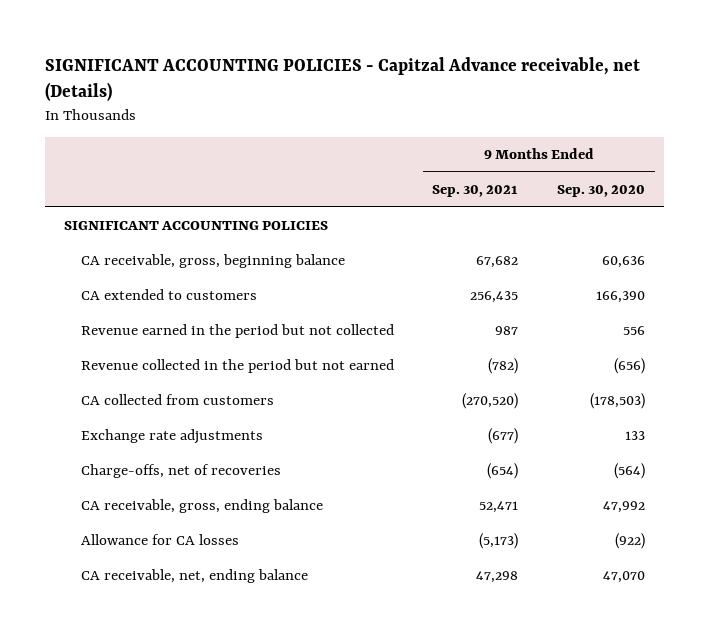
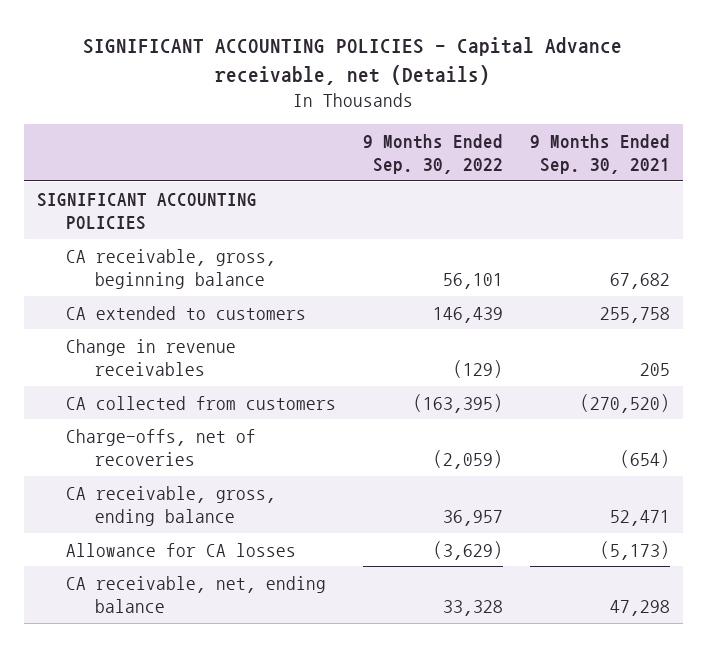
- SIGNIFICANT ACCOUNTING POLICIES - Capitzal Advance receivable, net (Details)
+ SIGNIFICANT ACCOUNTING POLICIES - Capital Advance receivable, net (Details)
- | 9 Months Ended Sep. 30, 2021 | 9 Months Ended Sep. 30, 2020
+ | 9 Months Ended Sep. 30, 2022 | 9 Months Ended Sep. 30, 2021
- CA extended to customers | 256,435 | 166,390
- Revenue earned in the period but not collected | 987 | 556
- Revenue collected in the period but not earned | (782) | (656)
+ CA extended to customers | 146,439 | 255,758
+ Change in revenue receivables | (129) | 205
- Exchange rate adjustments | (677) | 133

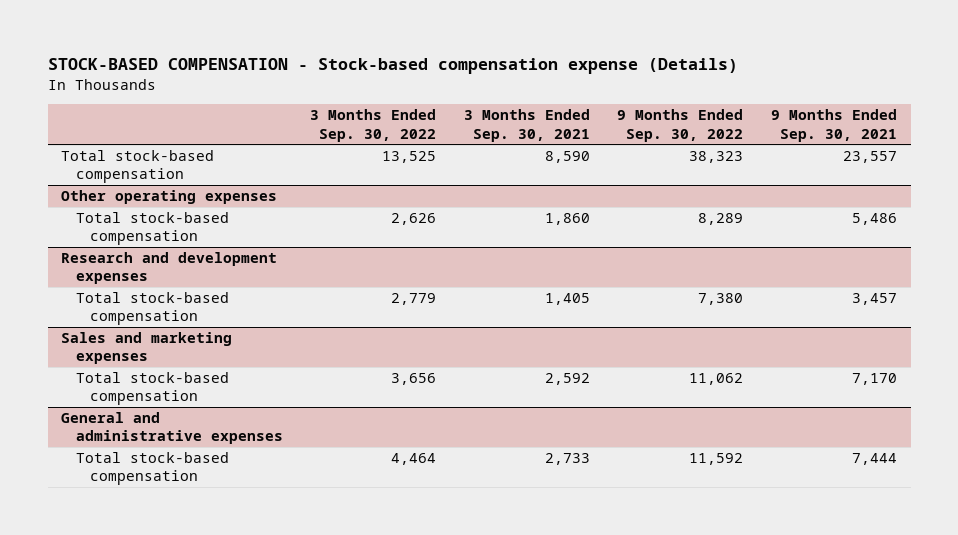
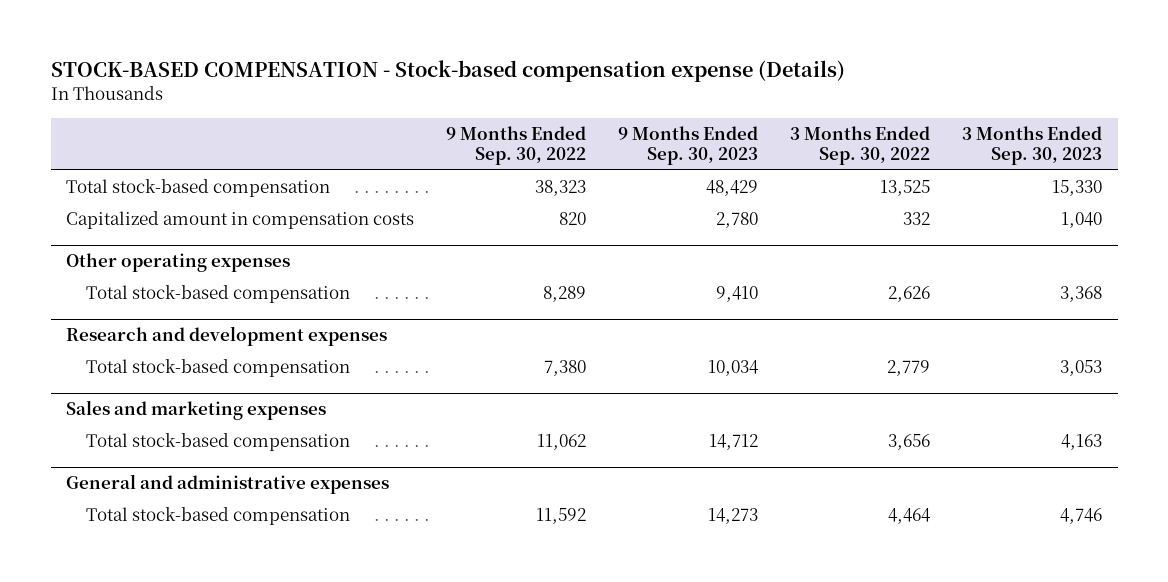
- | 3 Months Ended Sep. 30, 2022 | 3 Months Ended Sep. 30, 2021 | 9 Months Ended Sep. 30, 2022 | 9 Months Ended Sep. 30, 2021
+ | 9 Months Ended Sep. 30, 2022 | 9 Months Ended Sep. 30, 2023 | 3 Months Ended Sep. 30, 2022 | 3 Months Ended Sep. 30, 2023
+ Capitalized amount in compensation costs | 820 | 2,780 | 332 | 1,040

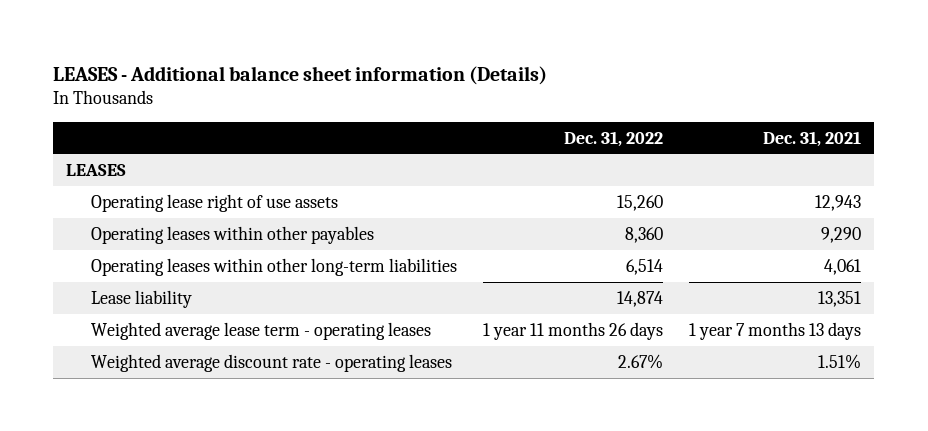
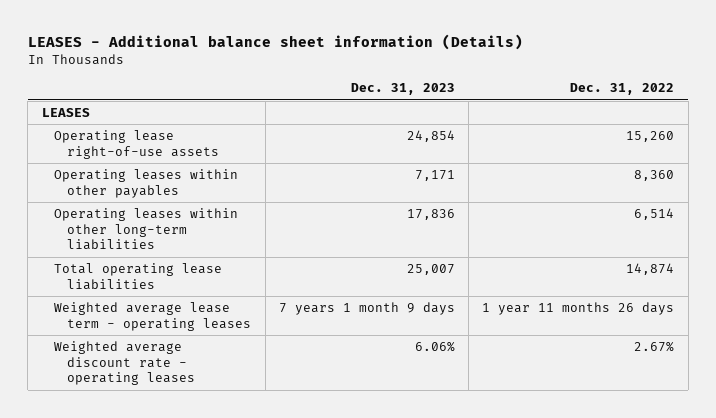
- | Dec. 31, 2022 | Dec. 31, 2021
+ | Dec. 31, 2023 | Dec. 31, 2022
- Operating lease right of use assets | 15,260 | 12,943
+ Operating lease right-of-use assets | 24,854 | 15,260
- Lease liability | 14,874 | 13,351
+ Total operating lease liabilities | 25,007 | 14,874

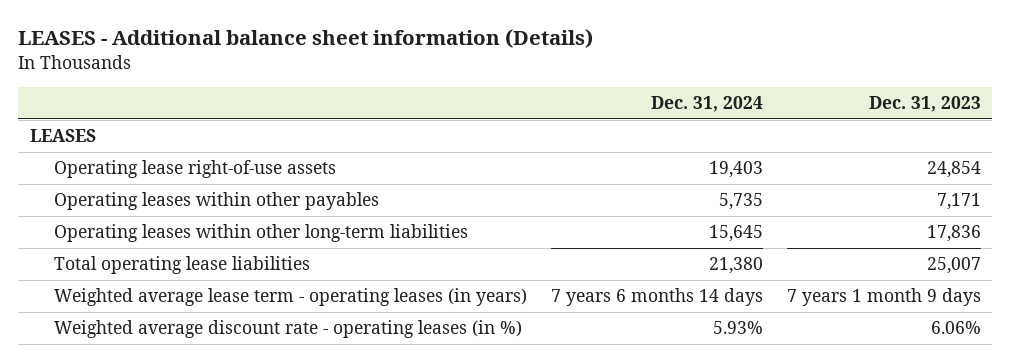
- | Dec. 31, 2023 | Dec. 31, 2022
+ | Dec. 31, 2024 | Dec. 31, 2023
- Weighted average lease term - operating leases | 7 years 1 month 9 days | 1 year 11 months 26 days
- Weighted average discount rate - operating leases | 6.06% | 2.67%
+ Weighted average lease term - operating leases (in years) | 7 years 6 months 14 days | 7 years 1 month 9 days
+ Weighted average discount rate - operating leases (in %) | 5.93% | 6.06%

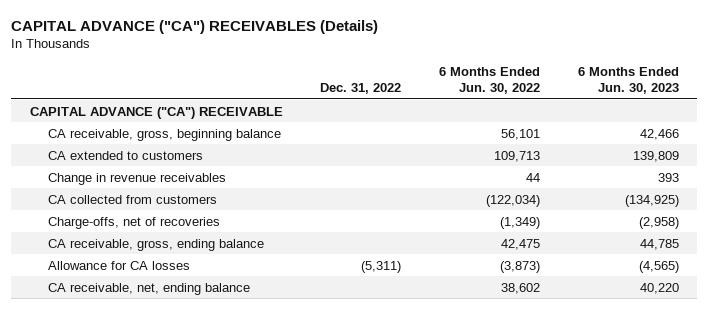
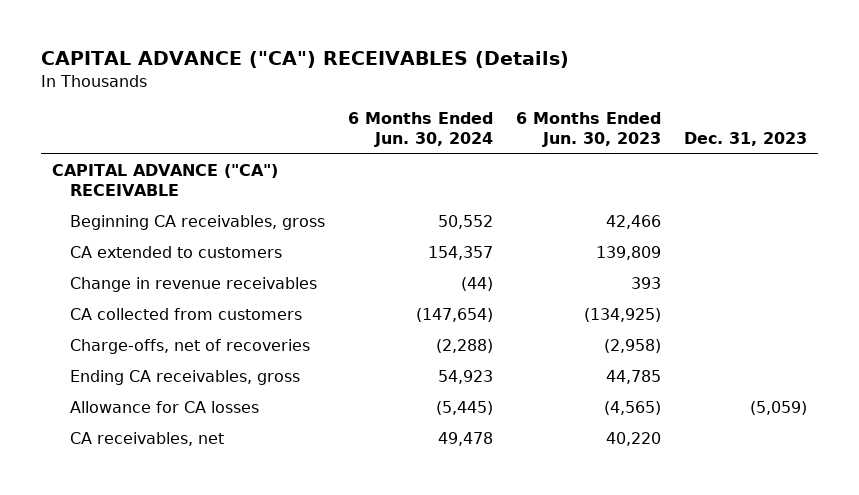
- | Dec. 31, 2022 | 6 Months Ended Jun. 30, 2022 | 6 Months Ended Jun. 30, 2023
+ | 6 Months Ended Jun. 30, 2024 | 6 Months Ended Jun. 30, 2023 | Dec. 31, 2023
- CA receivable, gross, beginning balance | | 56,101 | 42,466
+ Beginning CA receivables, gross | 50,552 | 42,466 |
- CA receivable, gross, ending balance | | 42,475 | 44,785
+ Ending CA receivables, gross | 54,923 | 44,785 |
- CA receivable, net, ending balance | | 38,602 | 40,220
+ CA receivables, net | 49,478 | 40,220 |

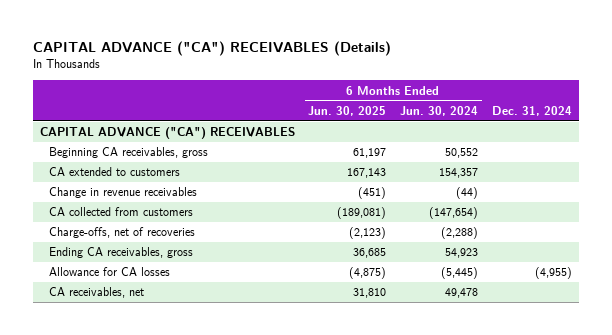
- | 6 Months Ended Jun. 30, 2024 | 6 Months Ended Jun. 30, 2023 | Dec. 31, 2023
+ | 6 Months Ended Jun. 30, 2025 | 6 Months Ended Jun. 30, 2024 | Dec. 31, 2024
- CAPITAL ADVANCE ("CA") RECEIVABLE
+ CAPITAL ADVANCE ("CA") RECEIVABLES

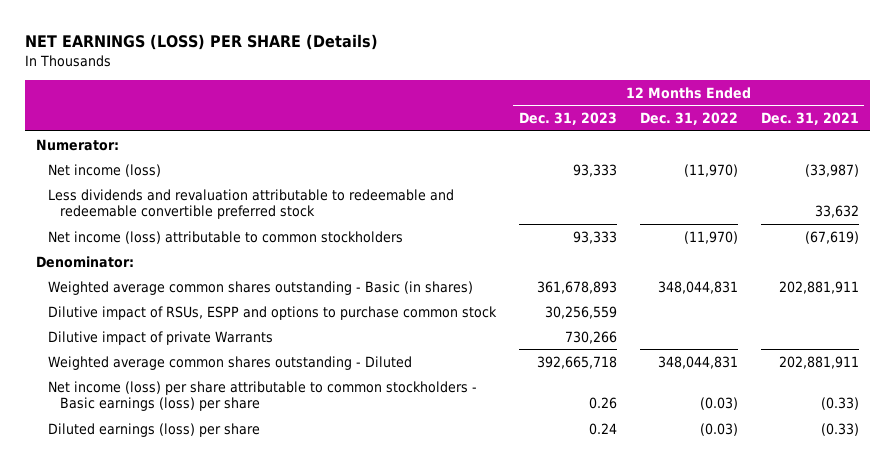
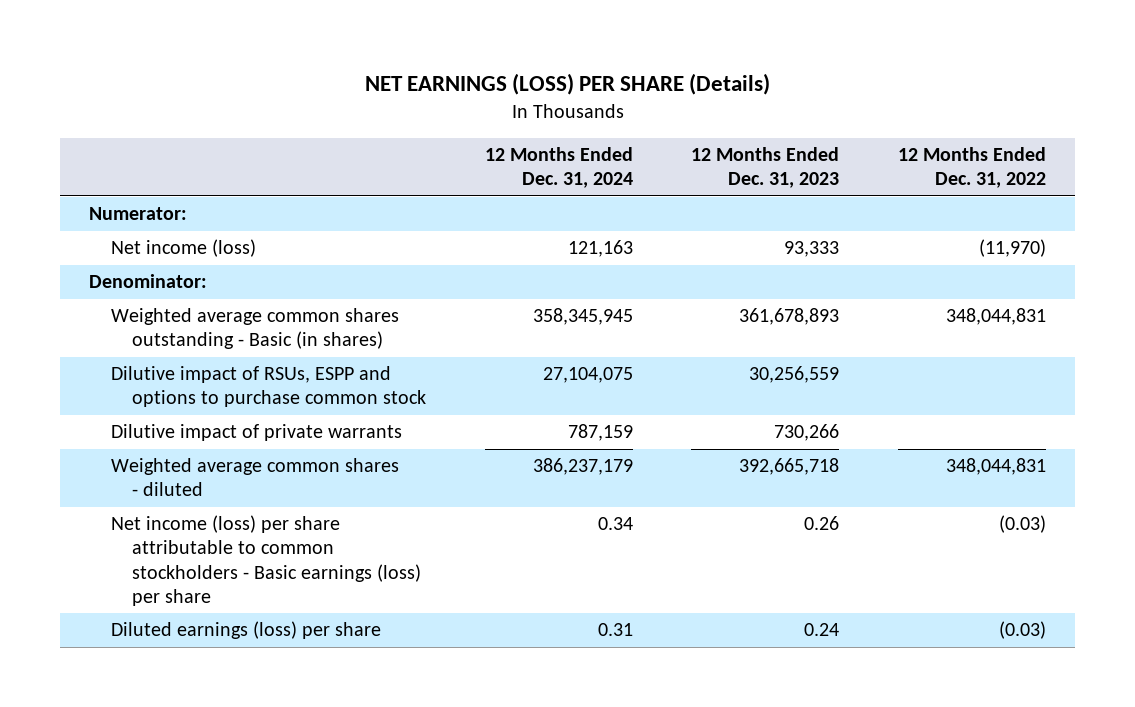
- | 12 Months Ended Dec. 31, 2023 | 12 Months Ended Dec. 31, 2022 | 12 Months Ended Dec. 31, 2021
+ | 12 Months Ended Dec. 31, 2024 | 12 Months Ended Dec. 31, 2023 | 12 Months Ended Dec. 31, 2022
- Less dividends and revaluation attributable to redeemable and redeemable convertible preferred stock | | | 33,632
- Net income (loss) attributable to common stockholders | 93,333 | (11,970) | (67,619)
- Dilutive impact of private Warrants | 730,266 | |
- Weighted average common shares outstanding - Diluted | 392,665,718 | 348,044,831 | 202,881,911
+ Dilutive impact of private warrants | 787,159 | 730,266 |
+ Weighted average common shares - diluted | 386,237,179 | 392,665,718 | 348,044,831

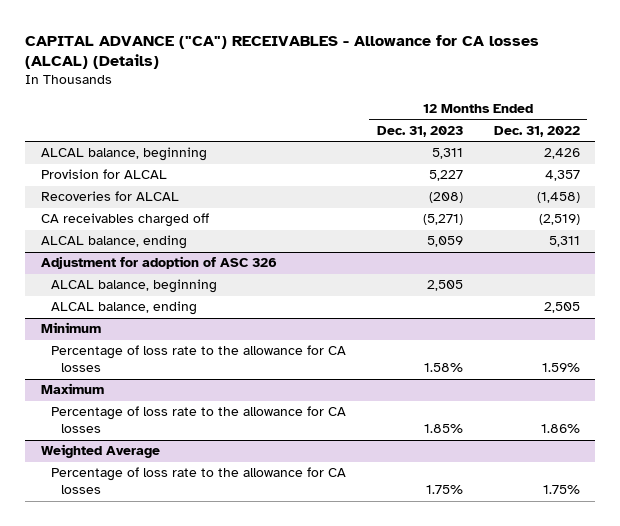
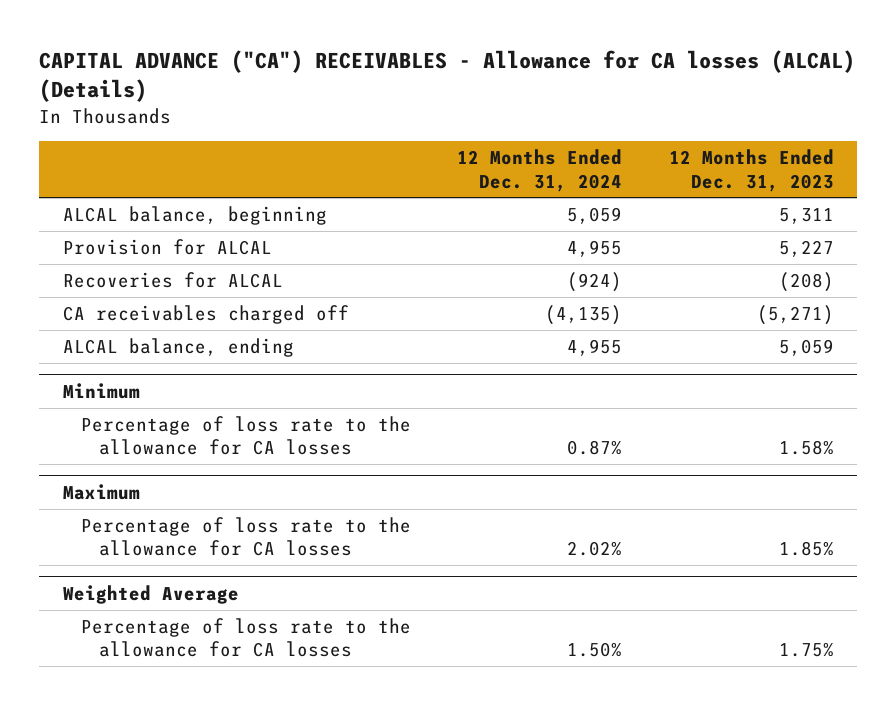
- | 12 Months Ended Dec. 31, 2023 | 12 Months Ended Dec. 31, 2022
+ | 12 Months Ended Dec. 31, 2024 | 12 Months Ended Dec. 31, 2023
- Adjustment for adoption of ASC 326
- ALCAL balance, beginning | 2,505 |
- ALCAL balance, ending | | 2,505

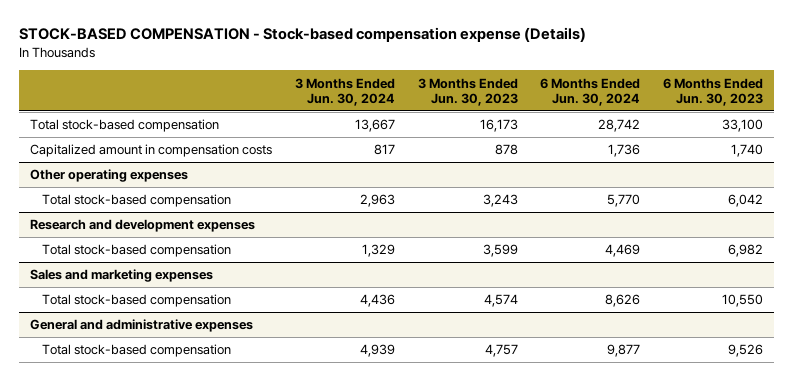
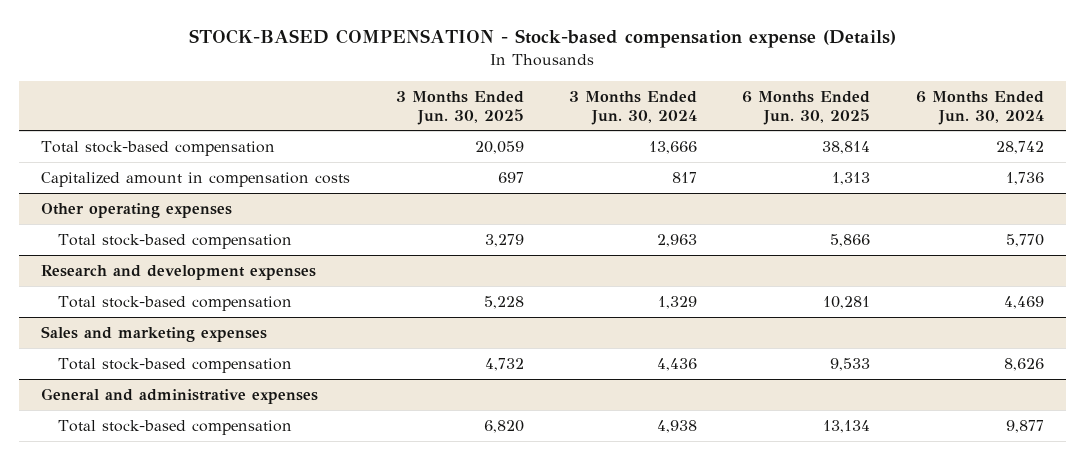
- | 3 Months Ended Jun. 30, 2024 | 3 Months Ended Jun. 30, 2023 | 6 Months Ended Jun. 30, 2024 | 6 Months Ended Jun. 30, 2023
+ | 3 Months Ended Jun. 30, 2025 | 3 Months Ended Jun. 30, 2024 | 6 Months Ended Jun. 30, 2025 | 6 Months Ended Jun. 30, 2024
- Total stock-based compensation | 13,667 | 16,173 | 28,742 | 33,100
+ Total stock-based compensation | 20,059 | 13,666 | 38,814 | 28,742
@ General and administrative expenses
- Total stock-based compensation | 4,939 | 4,757 | 9,877 | 9,526
+ Total stock-based compensation | 6,820 | 4,938 | 13,134 | 9,877

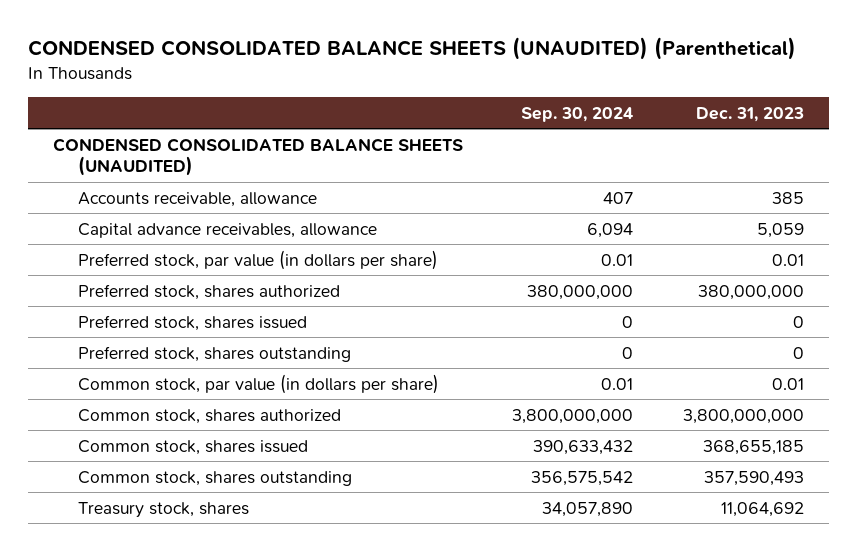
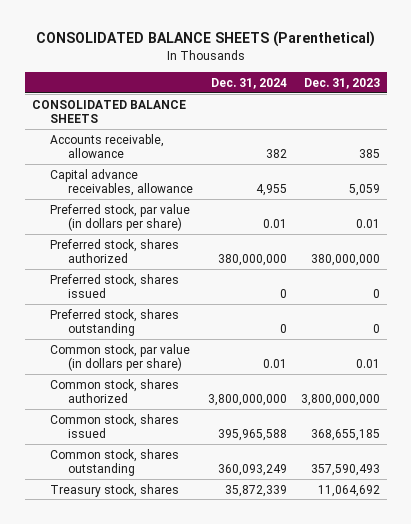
- CONDENSED CONSOLIDATED BALANCE SHEETS (UNAUDITED) (Parenthetical)
+ CONSOLIDATED BALANCE SHEETS (Parenthetical)
- | Sep. 30, 2024 | Dec. 31, 2023
+ | Dec. 31, 2024 | Dec. 31, 2023
- CONDENSED CONSOLIDATED BALANCE SHEETS (UNAUDITED)
+ CONSOLIDATED BALANCE SHEETS

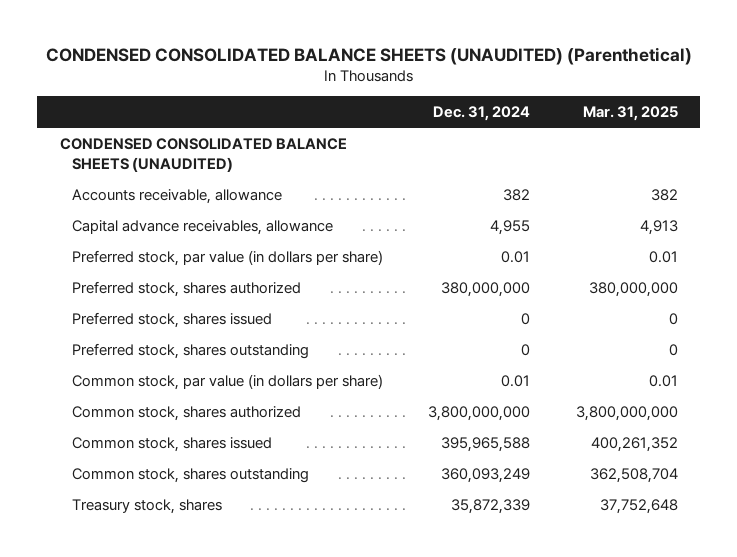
- CONSOLIDATED BALANCE SHEETS (Parenthetical)
+ CONDENSED CONSOLIDATED BALANCE SHEETS (UNAUDITED) (Parenthetical)
- | Dec. 31, 2024 | Dec. 31, 2023
+ | Dec. 31, 2024 | Mar. 31, 2025
- CONSOLIDATED BALANCE SHEETS
+ CONDENSED CONSOLIDATED BALANCE SHEETS (UNAUDITED)

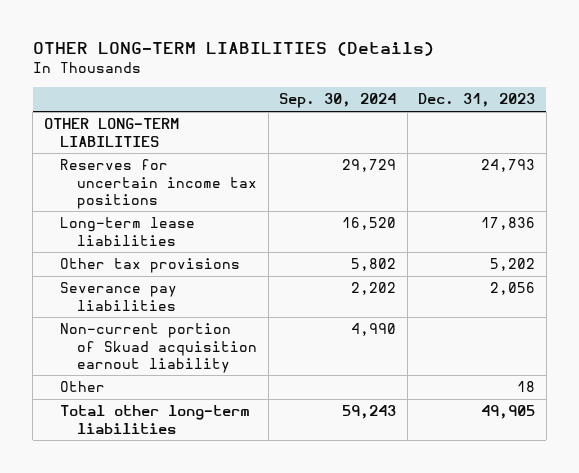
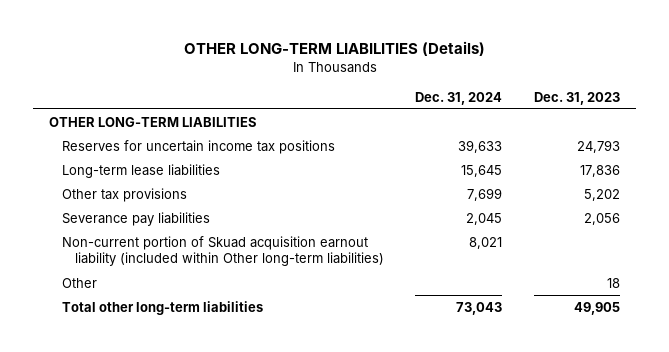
- | Sep. 30, 2024 | Dec. 31, 2023
+ | Dec. 31, 2024 | Dec. 31, 2023
- Non-current portion of Skuad acquisition earnout liability | 4,990 |
+ Non-current portion of Skuad acquisition earnout liability (included within Other long-term liabilities) | 8,021 |

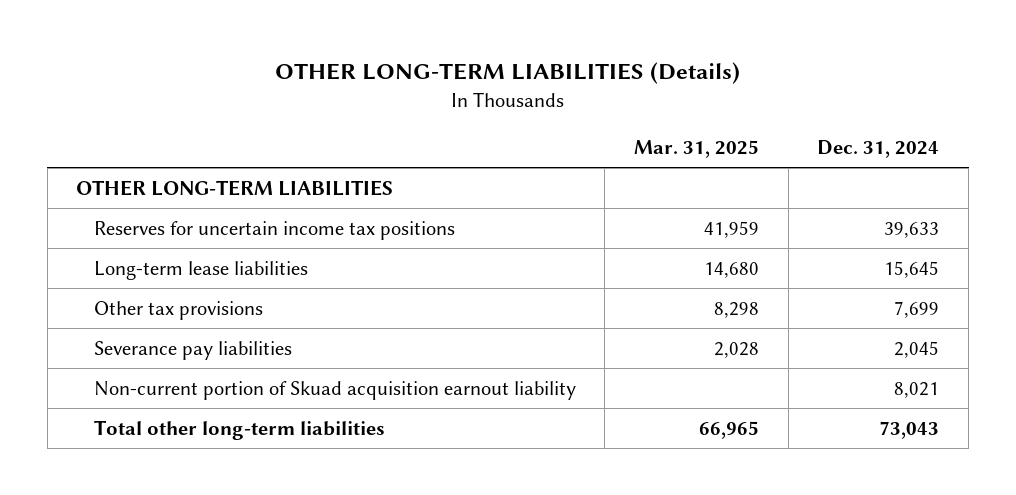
- | Dec. 31, 2024 | Dec. 31, 2023
+ | Mar. 31, 2025 | Dec. 31, 2024
- Non-current portion of Skuad acquisition earnout liability (included within Other long-term liabilities) | 8,021 |
- Other | | 18
+ Non-current portion of Skuad acquisition earnout liability | | 8,021

